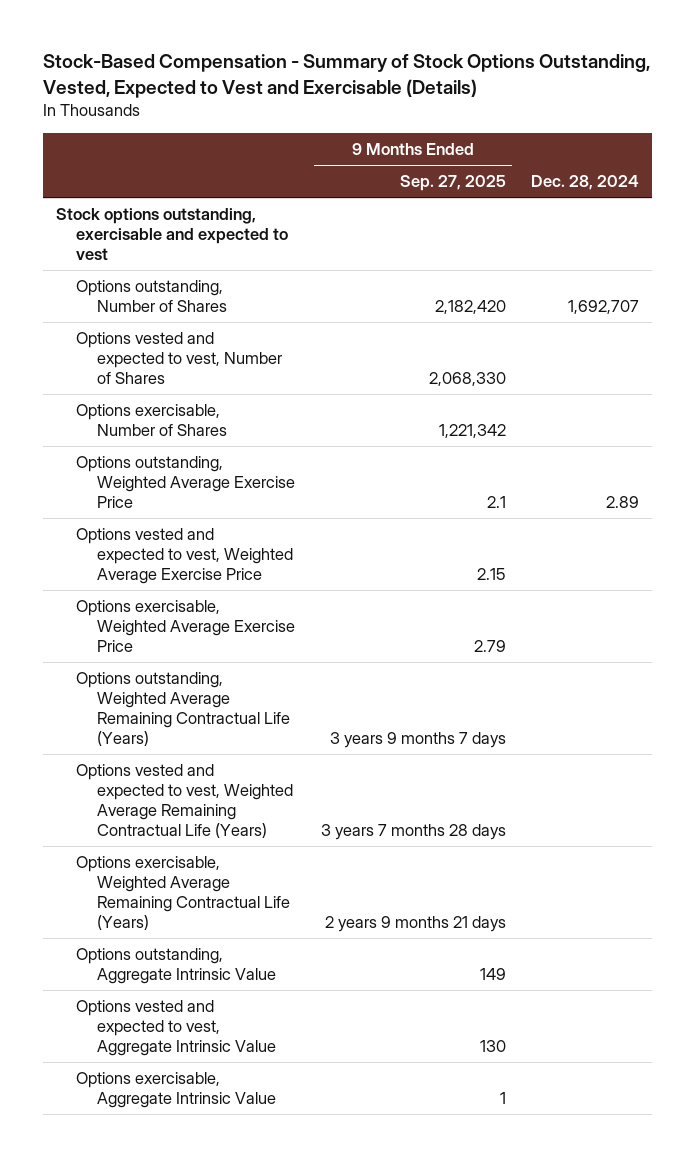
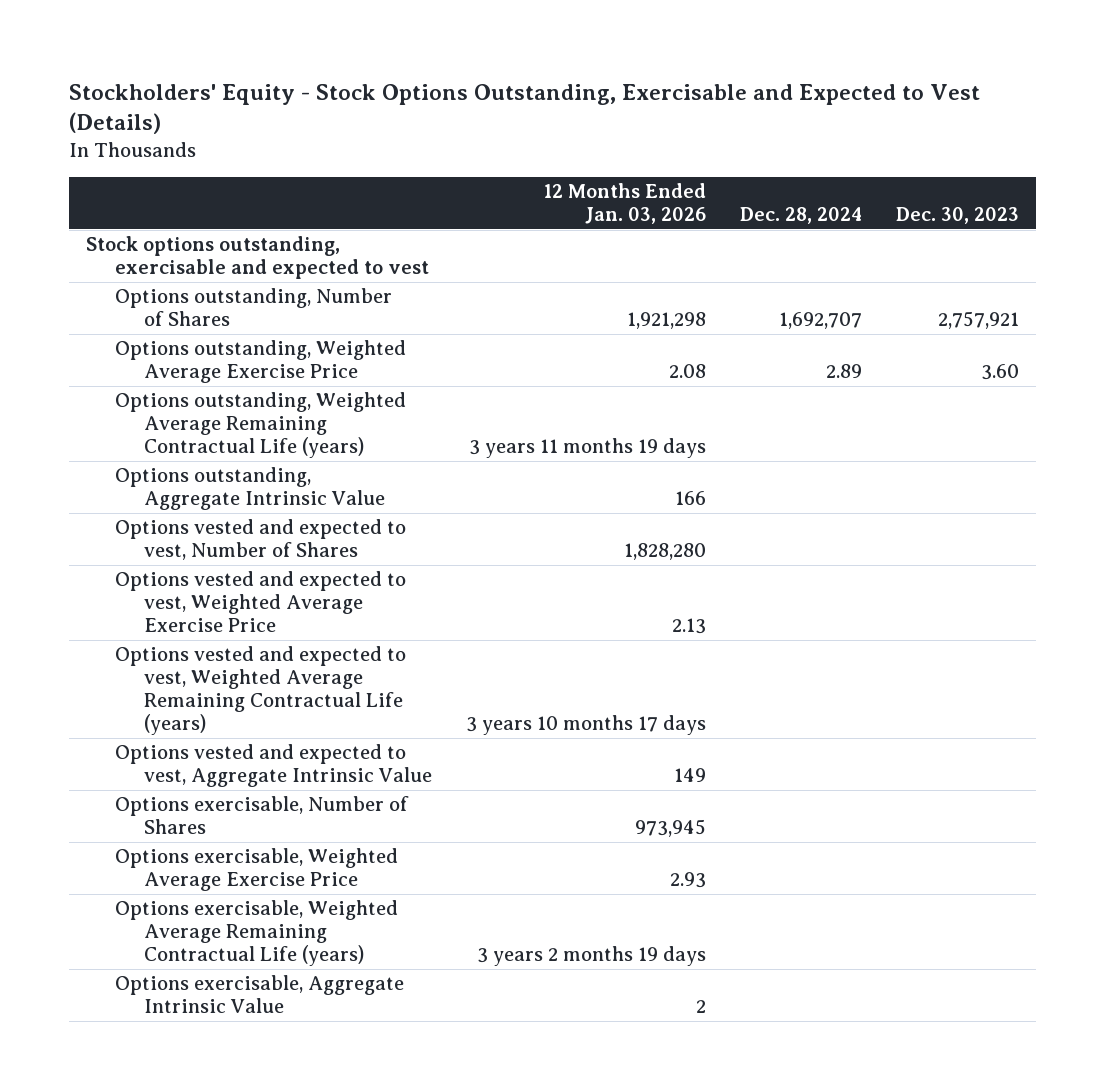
- Stock-Based Compensation - Summary of Stock Options Outstanding, Vested, Expected to Vest and Exercisable (Details)
+ Stockholders' Equity - Stock Options Outstanding, Exercisable and Expected to Vest (Details)
- | 9 Months Ended Sep. 27, 2025 | Dec. 28, 2024
+ | 12 Months Ended Jan. 03, 2026 | Dec. 28, 2024 | Dec. 30, 2023
- Options outstanding, Weighted Average Remaining Contractual Life (Years) | 3 years 9 months 7 days |
- Options vested and expected to vest, Weighted Average Remaining Contractual Life (Years) | 3 years 7 months 28 days |
- Options exercisable, Weighted Average Remaining Contractual Life (Years) | 2 years 9 months 21 days |
+ Options outstanding, Weighted Average Remaining Contractual Life (years) | 3 years 11 months 19 days | |
moved down: Options vested and expected to vest, Number of Shares | 1,828,280 | |
moved down: Options vested and expected to vest, Weighted Average Exercise Price | 2.13 | |
+ Options vested and expected to vest, Weighted Average Remaining Contractual Life (years) | 3 years 10 months 17 days | |
moved down: Options exercisable, Number of Shares | 973,945 | |
moved down: Options exercisable, Weighted Average Exercise Price | 2.93 | |
+ Options exercisable, Weighted Average Remaining Contractual Life (years) | 3 years 2 months 19 days | |

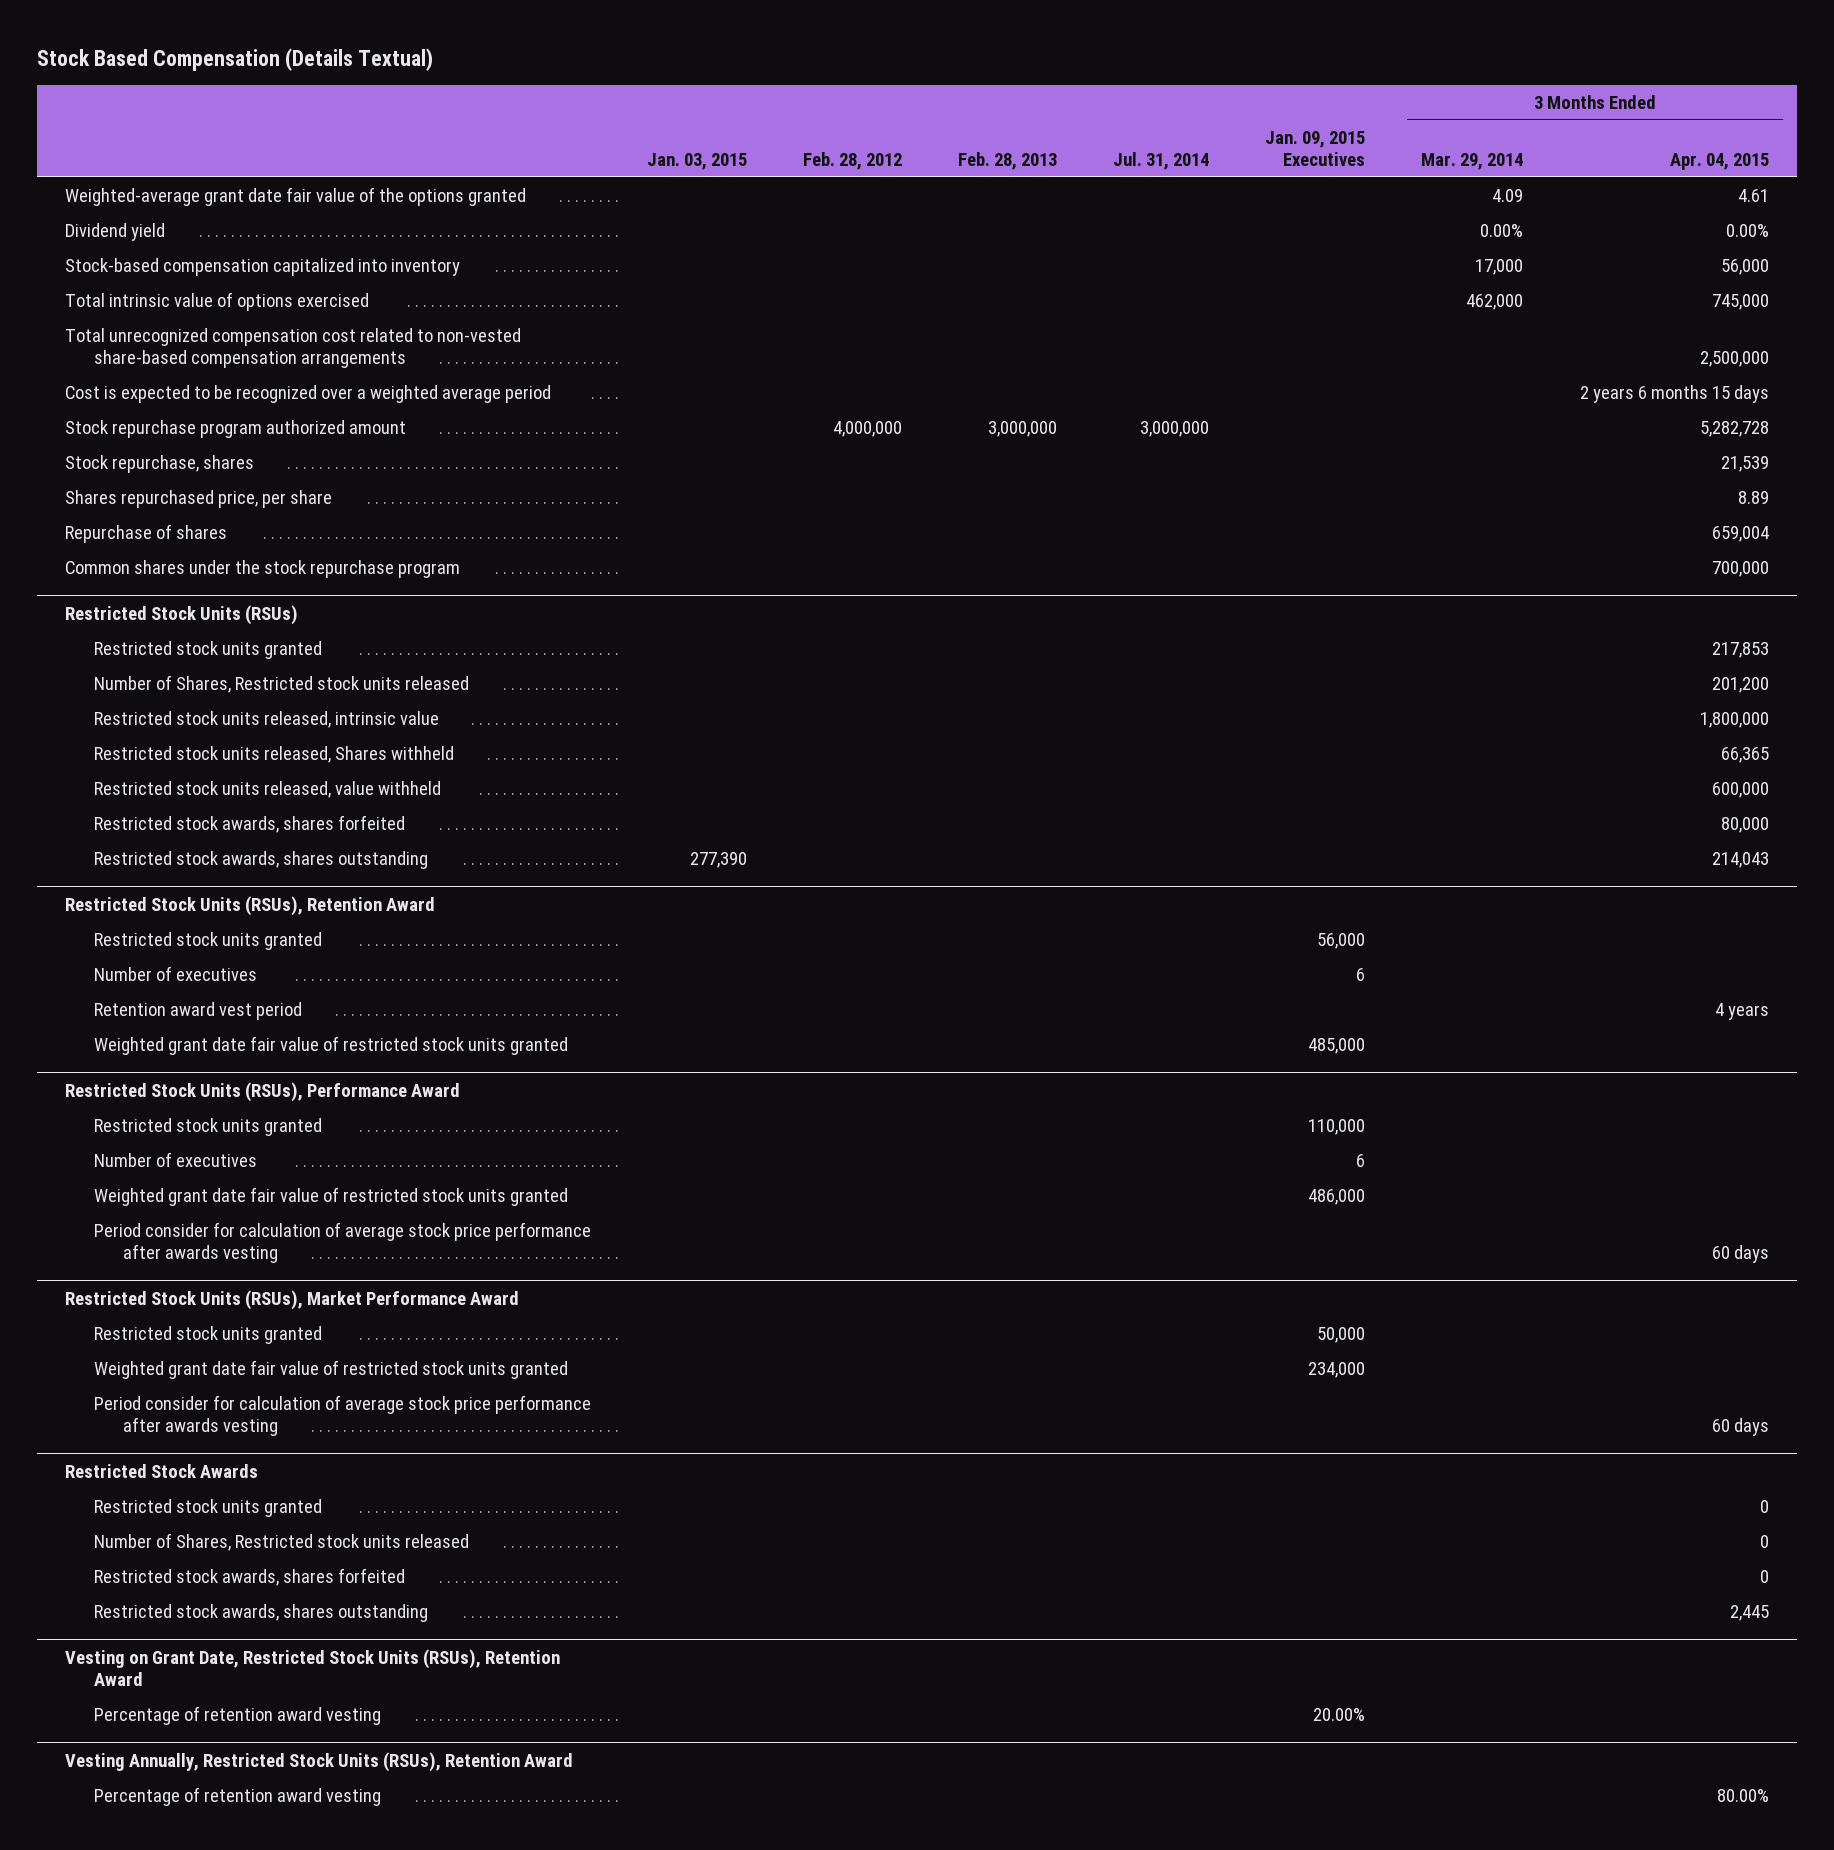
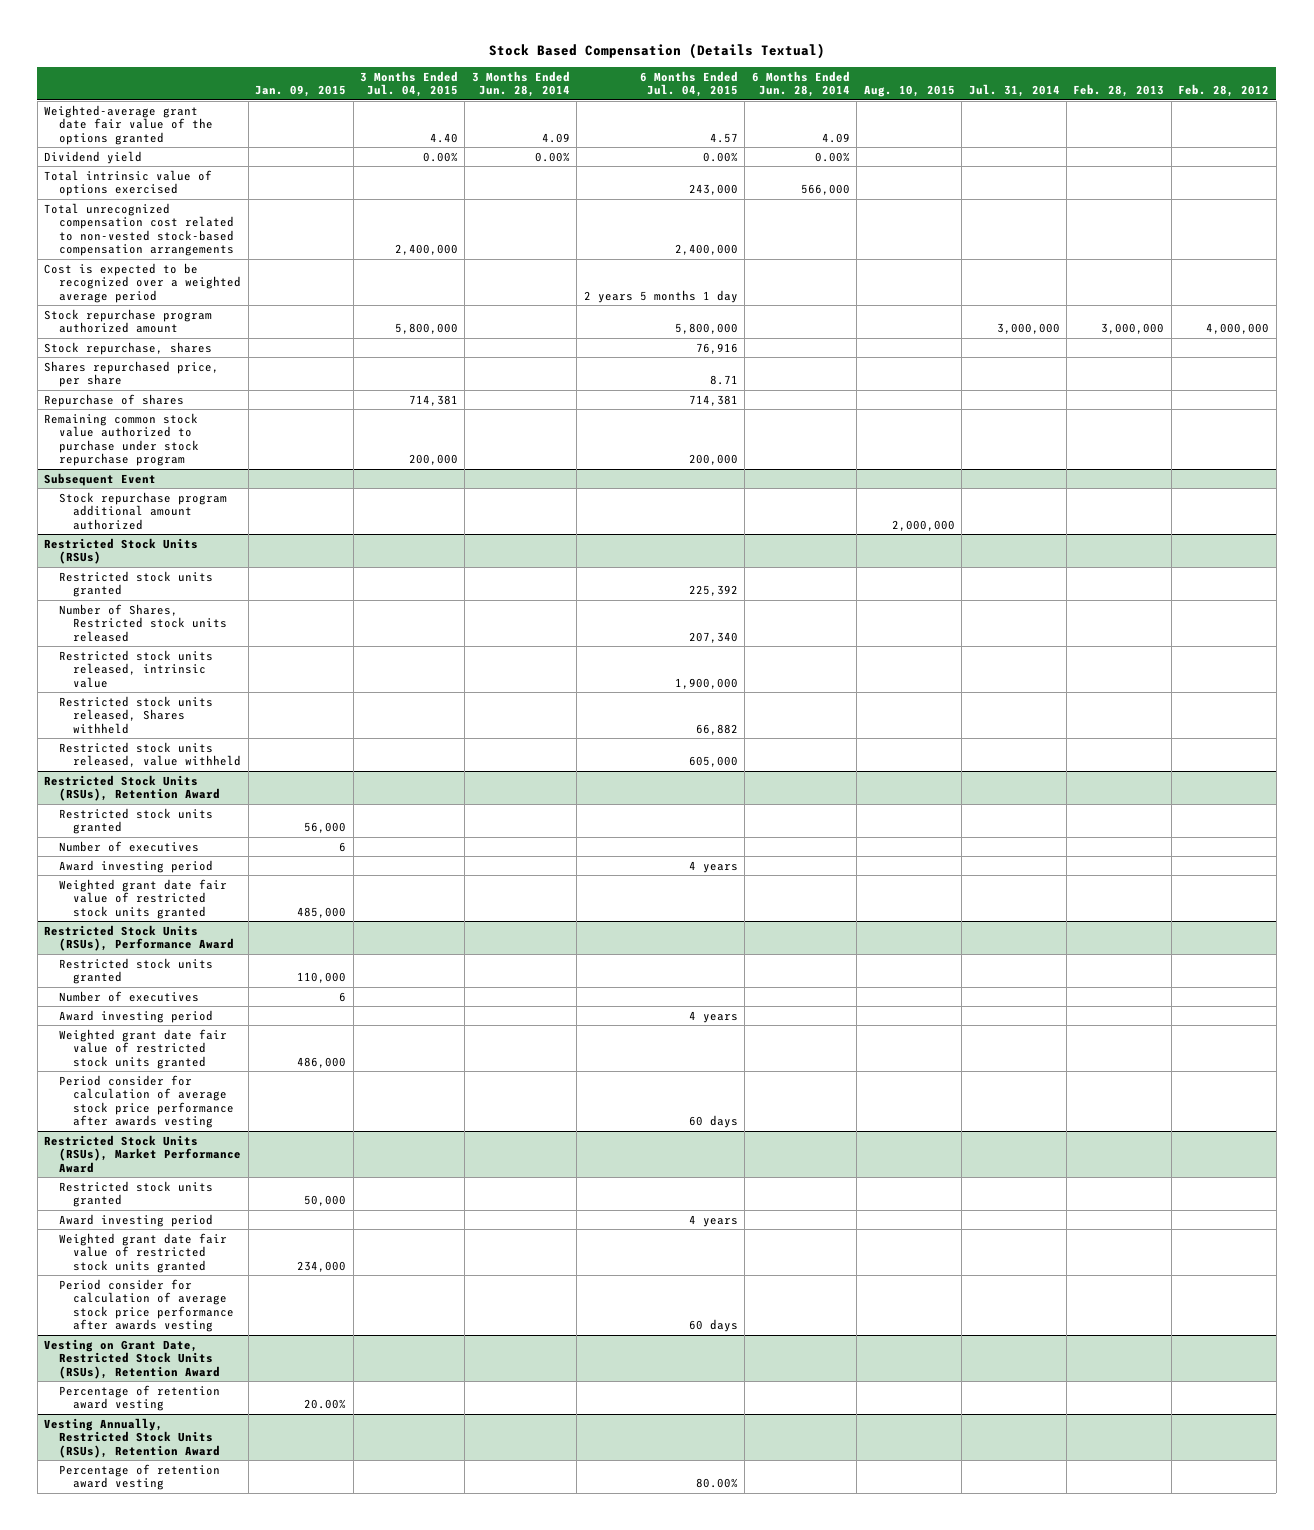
- | Jan. 03, 2015 | Feb. 28, 2012 | Feb. 28, 2013 | Jul. 31, 2014 | Jan. 09, 2015 Executives | 3 Months Ended Mar. 29, 2014 | 3 Months Ended Apr. 04, 2015
+ | Jan. 09, 2015 | 3 Months Ended Jul. 04, 2015 | 3 Months Ended Jun. 28, 2014 | 6 Months Ended Jul. 04, 2015 | 6 Months Ended Jun. 28, 2014 | Aug. 10, 2015 | Jul. 31, 2014 | Feb. 28, 2013 | Feb. 28, 2012
- Stock-based compensation capitalized into inventory | | | | | | 17,000 | 56,000
- Total unrecognized compensation cost related to non-vested share-based compensation arrangements | | | | | | | 2,500,000
+ Total unrecognized compensation cost related to non-vested stock-based compensation arrangements | | 2,400,000 | | 2,400,000 | | | | |
- Common shares under the stock repurchase program | | | | | | | 700,000
+ Remaining common stock value authorized to purchase under stock repurchase program | | 200,000 | | 200,000 | | | | |
+ Subsequent Event
+ Stock repurchase program additional amount authorized | | | | | | 2,000,000 | | |
@ Restricted Stock Units (RSUs)
- Restricted stock awards, shares forfeited | | | | | | | 80,000
- Restricted stock awards, shares outstanding | 277,390 | | | | | | 214,043
@ Restricted Stock Units (RSUs), Retention Award
- Retention award vest period | | | | | | | 4 years
+ Award investing period | | | | 4 years | | | | |
@ Restricted Stock Units (RSUs), Performance Award
+ Award investing period | | | | 4 years | | | | |
@ Restricted Stock Units (RSUs), Market Performance Award
+ Award investing period | | | | 4 years | | | | |
- Restricted Stock Awards
- Restricted stock units granted | | | | | | | 0
- Number of Shares, Restricted stock units released | | | | | | | 0
- Restricted stock awards, shares forfeited | | | | | | | 0
- Restricted stock awards, shares outstanding | | | | | | | 2,445

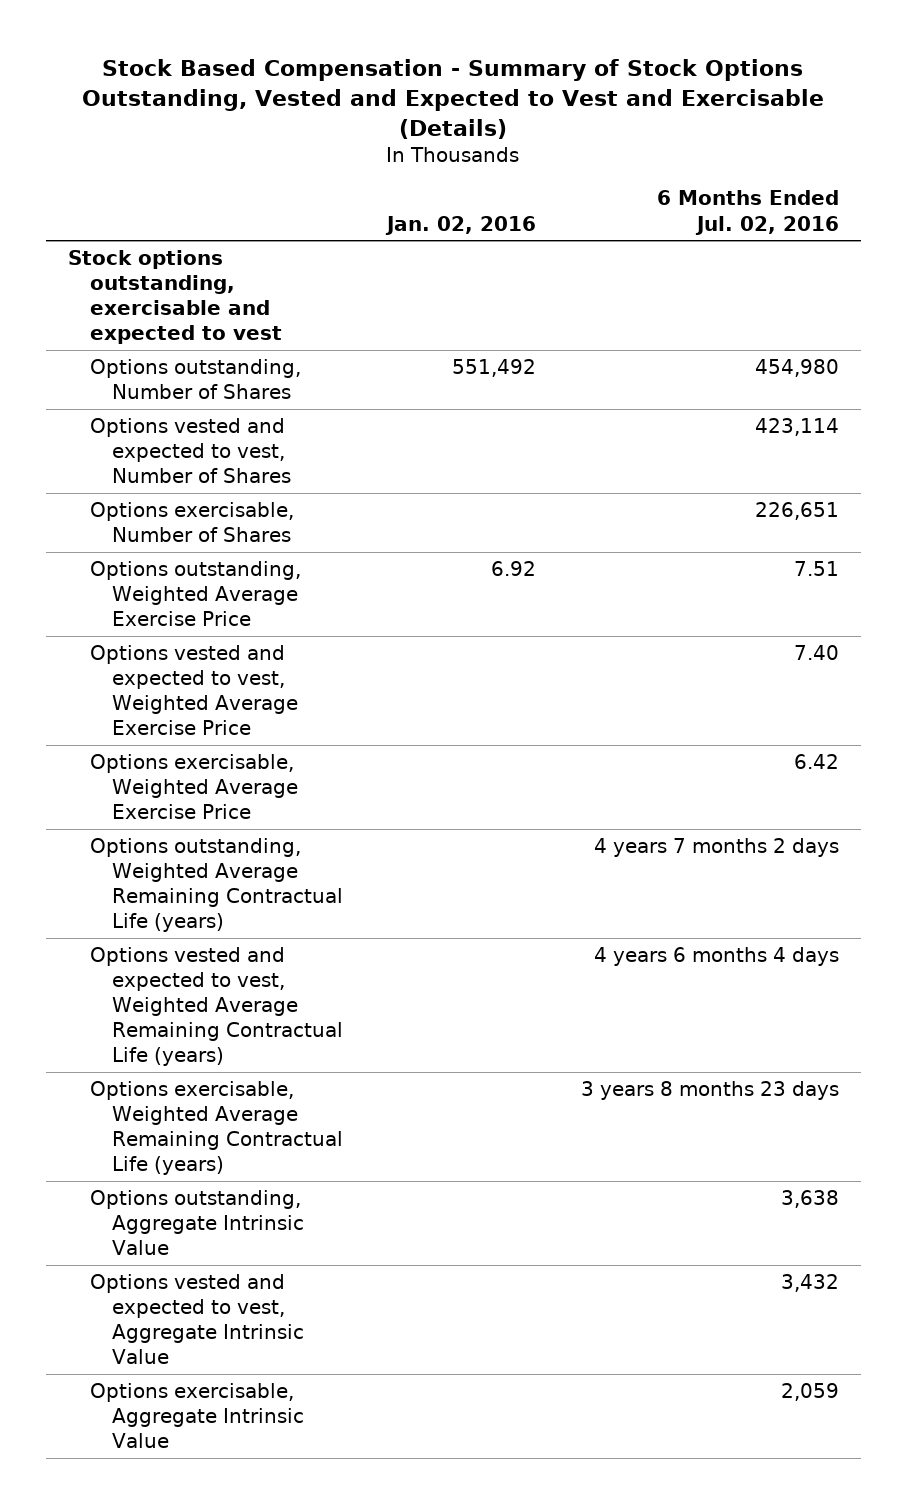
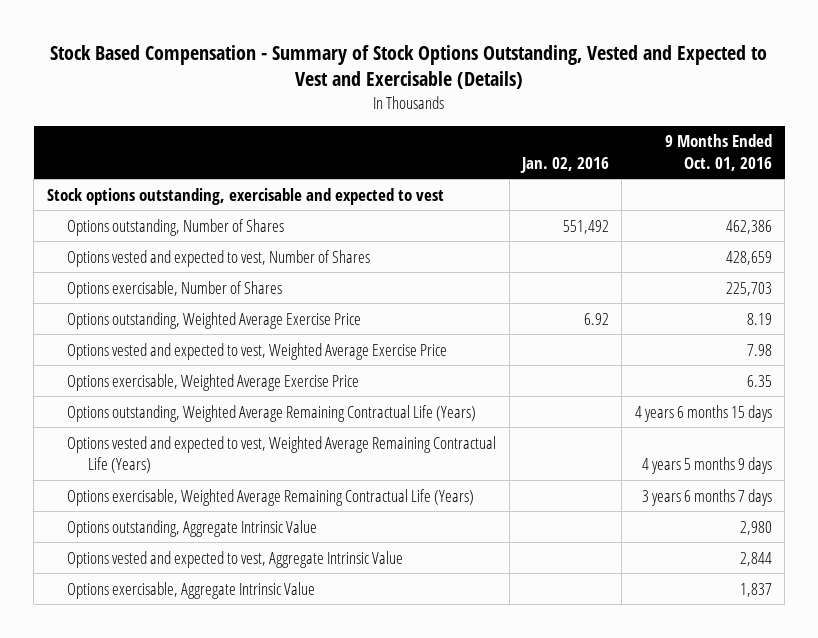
- | Jan. 02, 2016 | 6 Months Ended Jul. 02, 2016
+ | Jan. 02, 2016 | 9 Months Ended Oct. 01, 2016
- Options outstanding, Weighted Average Remaining Contractual Life (years) | | 4 years 7 months 2 days
- Options vested and expected to vest, Weighted Average Remaining Contractual Life (years) | | 4 years 6 months 4 days
- Options exercisable, Weighted Average Remaining Contractual Life (years) | | 3 years 8 months 23 days
+ Options outstanding, Weighted Average Remaining Contractual Life (Years) | | 4 years 6 months 15 days
+ Options vested and expected to vest, Weighted Average Remaining Contractual Life (Years) | | 4 years 5 months 9 days
+ Options exercisable, Weighted Average Remaining Contractual Life (Years) | | 3 years 6 months 7 days

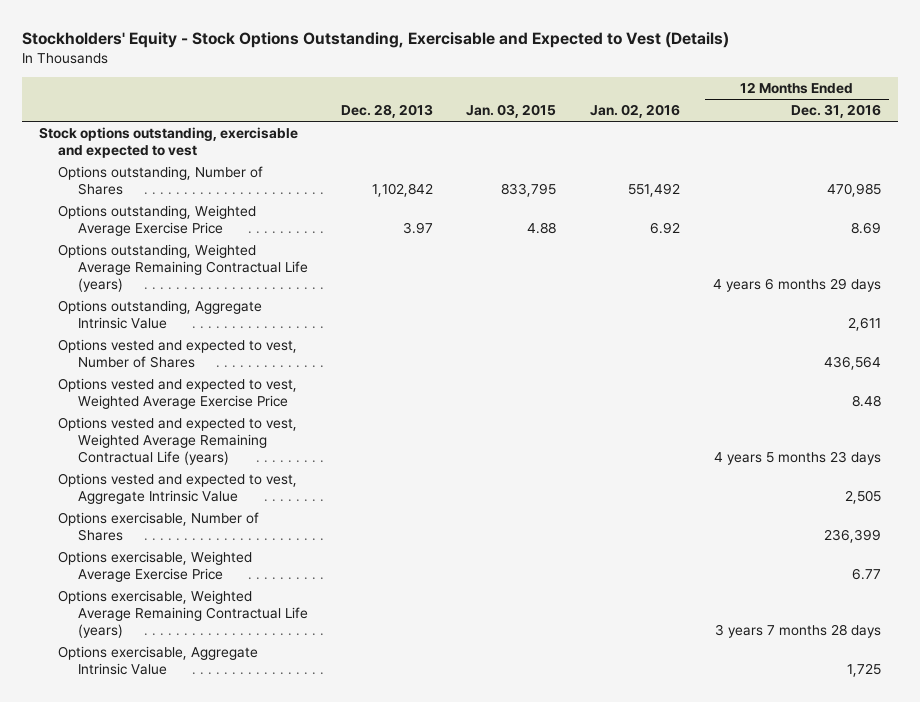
- Stock Based Compensation - Summary of Stock Options Outstanding, Vested and Expected to Vest and Exercisable (Details)
+ Stockholders' Equity - Stock Options Outstanding, Exercisable and Expected to Vest (Details)
- | Jan. 02, 2016 | 9 Months Ended Oct. 01, 2016
+ | Dec. 28, 2013 | Jan. 03, 2015 | Jan. 02, 2016 | 12 Months Ended Dec. 31, 2016
- Options outstanding, Weighted Average Remaining Contractual Life (Years) | | 4 years 6 months 15 days
- Options vested and expected to vest, Weighted Average Remaining Contractual Life (Years) | | 4 years 5 months 9 days
- Options exercisable, Weighted Average Remaining Contractual Life (Years) | | 3 years 6 months 7 days
+ Options outstanding, Weighted Average Remaining Contractual Life (years) | | | | 4 years 6 months 29 days
moved down: Options vested and expected to vest, Number of Shares | | | | 436,564
moved down: Options vested and expected to vest, Weighted Average Exercise Price | | | | 8.48
+ Options vested and expected to vest, Weighted Average Remaining Contractual Life (years) | | | | 4 years 5 months 23 days
moved down: Options exercisable, Number of Shares | | | | 236,399
moved down: Options exercisable, Weighted Average Exercise Price | | | | 6.77
+ Options exercisable, Weighted Average Remaining Contractual Life (years) | | | | 3 years 7 months 28 days

